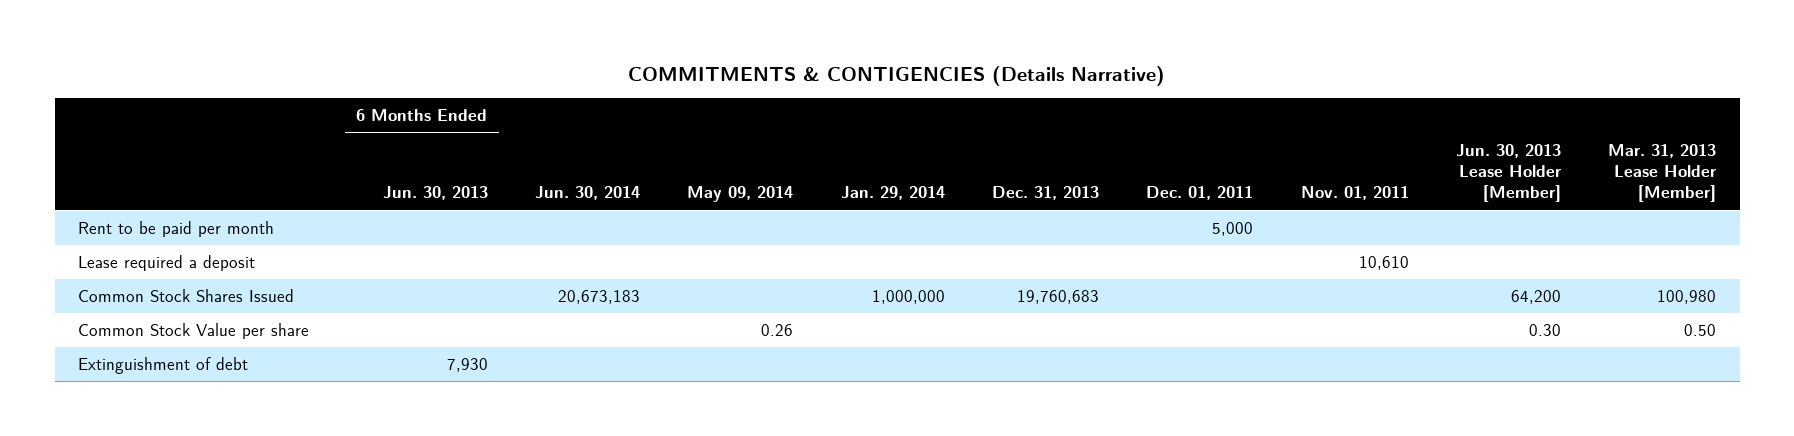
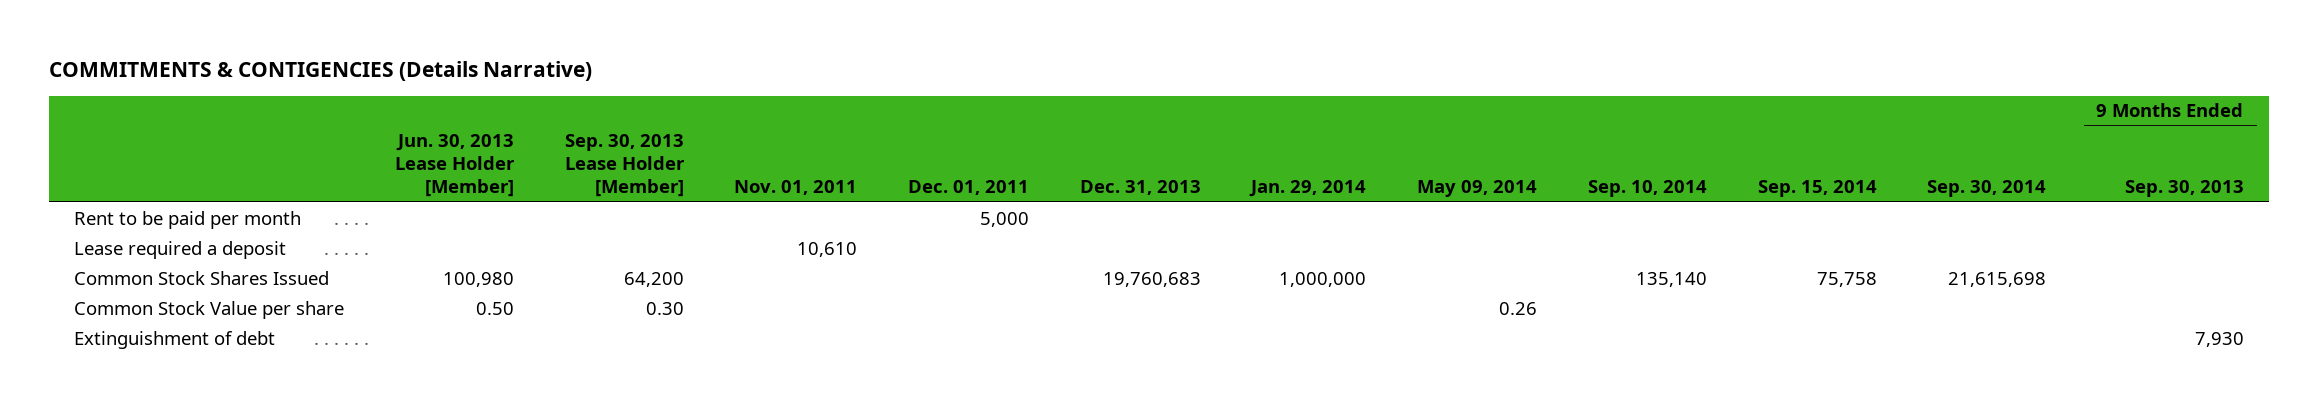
- | 6 Months Ended Jun. 30, 2013 | Jun. 30, 2014 | May 09, 2014 | Jan. 29, 2014 | Dec. 31, 2013 | Dec. 01, 2011 | Nov. 01, 2011 | Jun. 30, 2013 Lease Holder [Member] | Mar. 31, 2013 Lease Holder [Member]
+ | Jun. 30, 2013 Lease Holder [Member] | Sep. 30, 2013 Lease Holder [Member] | Nov. 01, 2011 | Dec. 01, 2011 | Dec. 31, 2013 | Jan. 29, 2014 | May 09, 2014 | Sep. 10, 2014 | Sep. 15, 2014 | Sep. 30, 2014 | 9 Months Ended Sep. 30, 2013
- Common Stock Shares Issued | | 20,673,183 | | 1,000,000 | 19,760,683 | | | 64,200 | 100,980
- Common Stock Value per share | | | 0.26 | | | | | 0.30 | 0.50
+ Common Stock Shares Issued | 100,980 | 64,200 | | | 19,760,683 | 1,000,000 | | 135,140 | 75,758 | 21,615,698 |
+ Common Stock Value per share | 0.50 | 0.30 | | | | | 0.26 | | | |

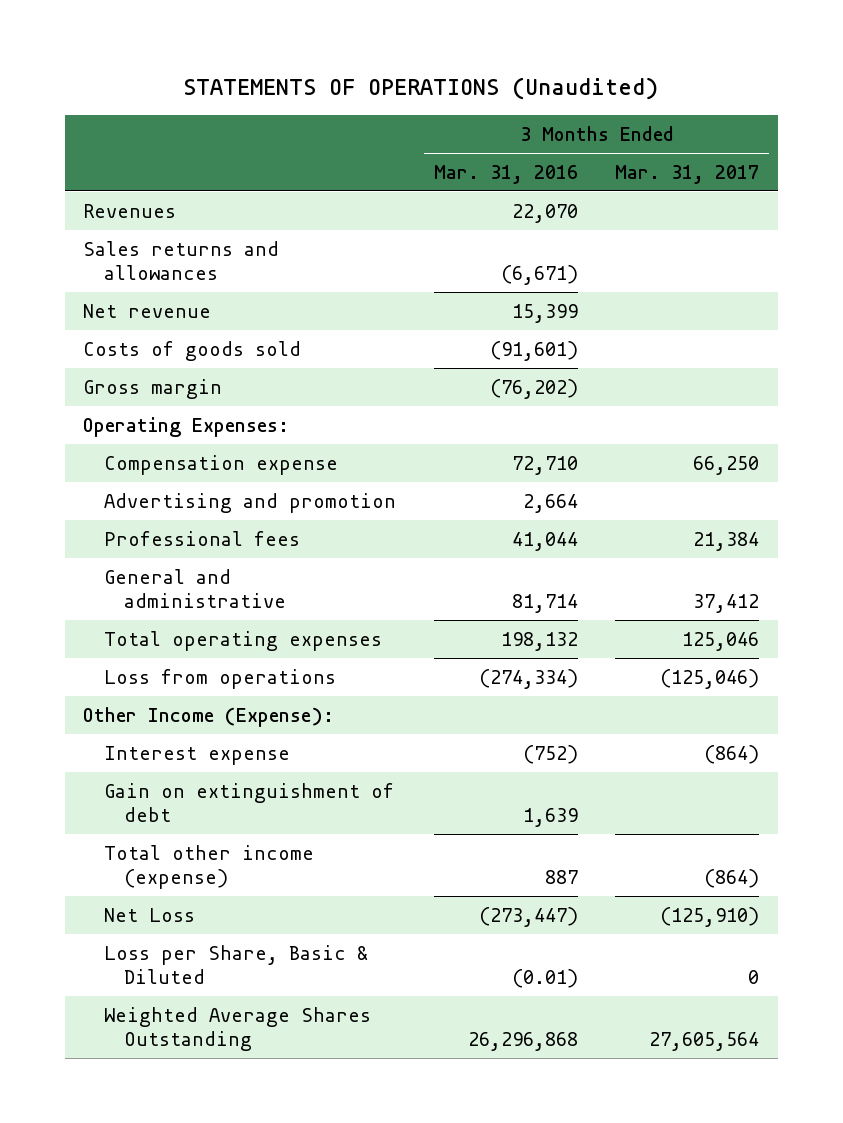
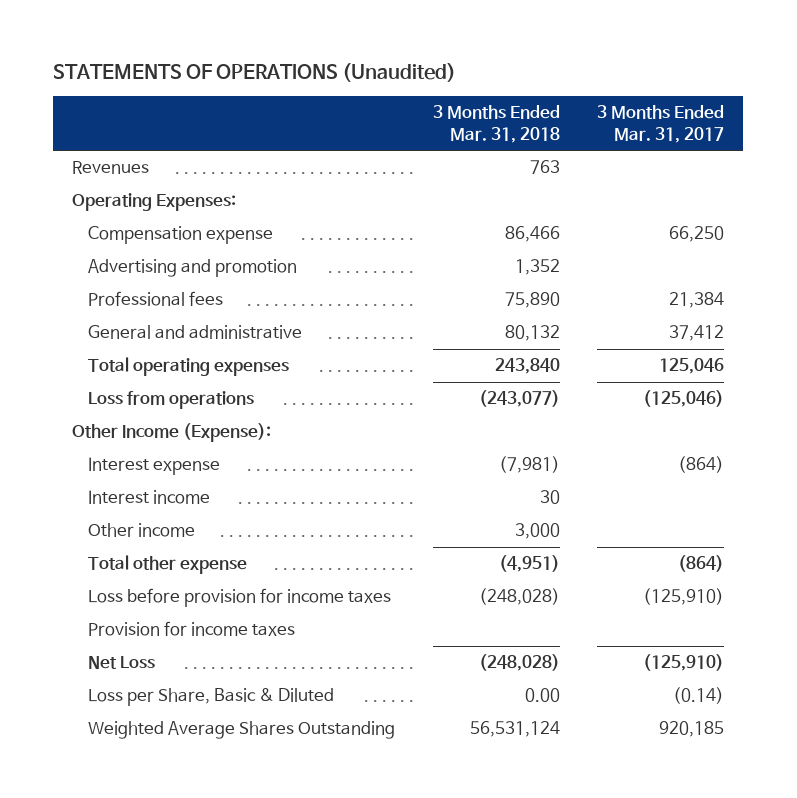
- | 3 Months Ended Mar. 31, 2016 | 3 Months Ended Mar. 31, 2017
+ | 3 Months Ended Mar. 31, 2018 | 3 Months Ended Mar. 31, 2017
- Sales returns and allowances | (6,671) |
- Net revenue | 15,399 |
- Costs of goods sold | (91,601) |
- Gross margin | (76,202) |
- Gain on extinguishment of debt | 1,639 |
- Total other income (expense) | 887 | (864)
+ Interest income | 30 |
+ Other income | 3,000 |
+ Total other expense | (4,951) | (864)
+ Loss before provision for income taxes | (248,028) | (125,910)
+ Provision for income taxes
- Loss per Share, Basic & Diluted | (0.01) | 0
- Weighted Average Shares Outstanding | 26,296,868 | 27,605,564
+ Loss per Share, Basic & Diluted | 0.00 | (0.14)
+ Weighted Average Shares Outstanding | 56,531,124 | 920,185

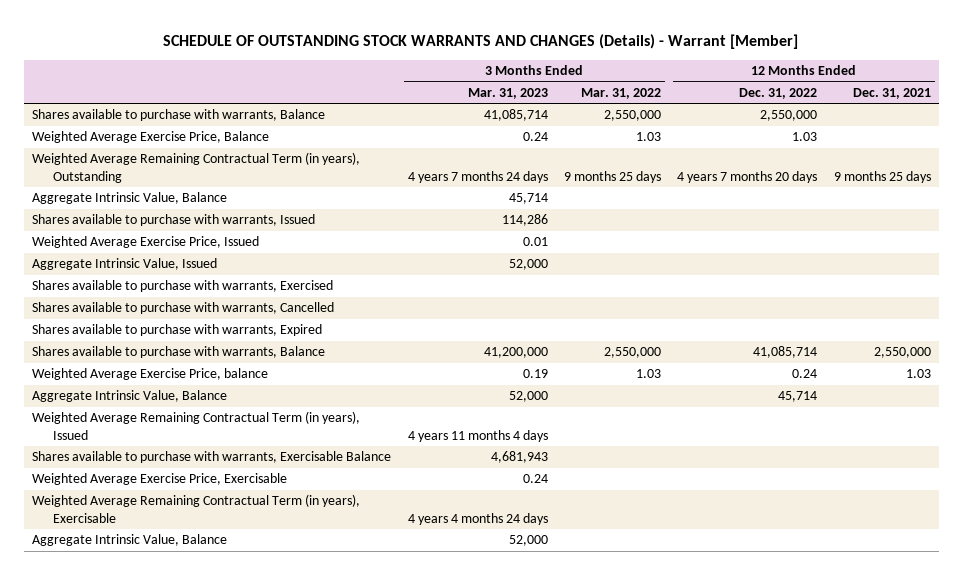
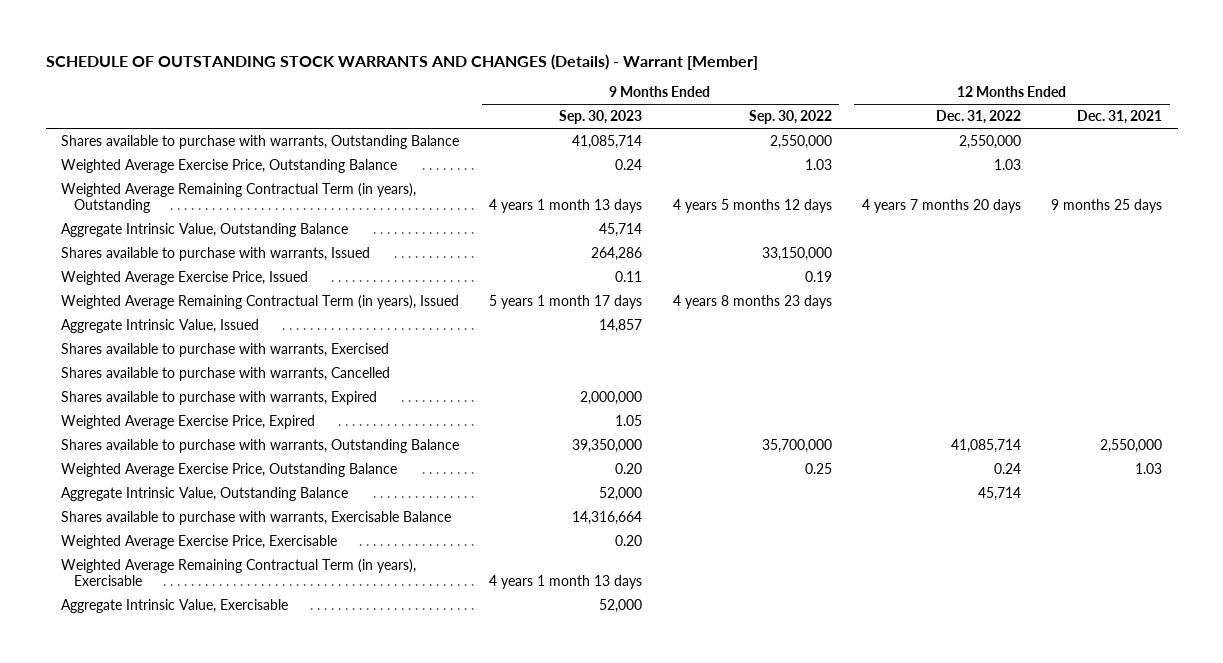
- | 3 Months Ended Mar. 31, 2023 | 3 Months Ended Mar. 31, 2022 | 12 Months Ended Dec. 31, 2022 | 12 Months Ended Dec. 31, 2021
+ | 9 Months Ended Sep. 30, 2023 | 9 Months Ended Sep. 30, 2022 | 12 Months Ended Dec. 31, 2022 | 12 Months Ended Dec. 31, 2021
- Shares available to purchase with warrants, Balance | 41,085,714 | 2,550,000 | 2,550,000 |
- Weighted Average Exercise Price, Balance | 0.24 | 1.03 | 1.03 |
+ Shares available to purchase with warrants, Outstanding Balance | 41,085,714 | 2,550,000 | 2,550,000 |
+ Weighted Average Exercise Price, Outstanding Balance | 0.24 | 1.03 | 1.03 |
- Aggregate Intrinsic Value, Balance | 45,714 | | |
+ Aggregate Intrinsic Value, Outstanding Balance | 45,714 | | |
moved up: Weighted Average Remaining Contractual Term (in years), Issued | 5 years 1 month 17 days | 4 years 8 months 23 days | |
- Shares available to purchase with warrants, Balance | 41,200,000 | 2,550,000 | 41,085,714 | 2,550,000
- Weighted Average Exercise Price, balance | 0.19 | 1.03 | 0.24 | 1.03
- Aggregate Intrinsic Value, Balance | 52,000 | | 45,714 |
+ Weighted Average Exercise Price, Expired | 1.05 | | |
+ Shares available to purchase with warrants, Outstanding Balance | 39,350,000 | 35,700,000 | 41,085,714 | 2,550,000
+ Weighted Average Exercise Price, Outstanding Balance | 0.20 | 0.25 | 0.24 | 1.03
+ Aggregate Intrinsic Value, Outstanding Balance | 52,000 | | 45,714 |
- Aggregate Intrinsic Value, Balance | 52,000 | | |
+ Aggregate Intrinsic Value, Exercisable | 52,000 | | |

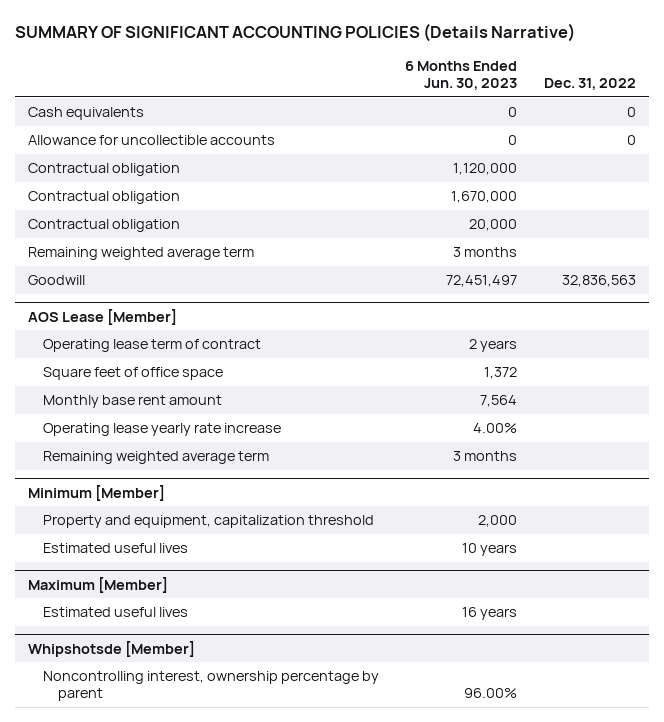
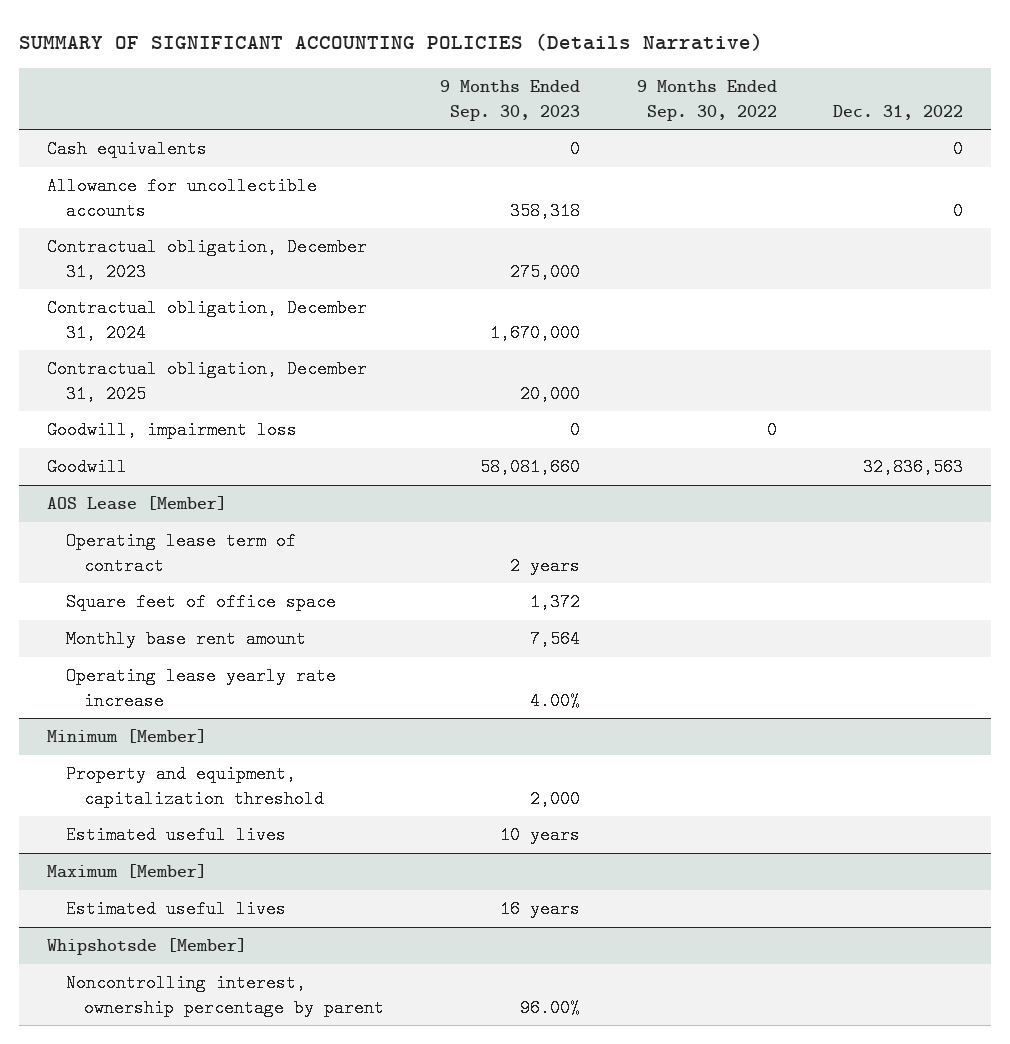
- | 6 Months Ended Jun. 30, 2023 | Dec. 31, 2022
+ | 9 Months Ended Sep. 30, 2023 | 9 Months Ended Sep. 30, 2022 | Dec. 31, 2022
- Contractual obligation | 1,120,000 |
- Contractual obligation | 1,670,000 |
- Contractual obligation | 20,000 |
- Remaining weighted average term | 3 months |
+ Contractual obligation, December 31, 2023 | 275,000 | |
+ Contractual obligation, December 31, 2024 | 1,670,000 | |
+ Contractual obligation, December 31, 2025 | 20,000 | |
+ Goodwill, impairment loss | 0 | 0 |
@ AOS Lease [Member]
- Remaining weighted average term | 3 months |

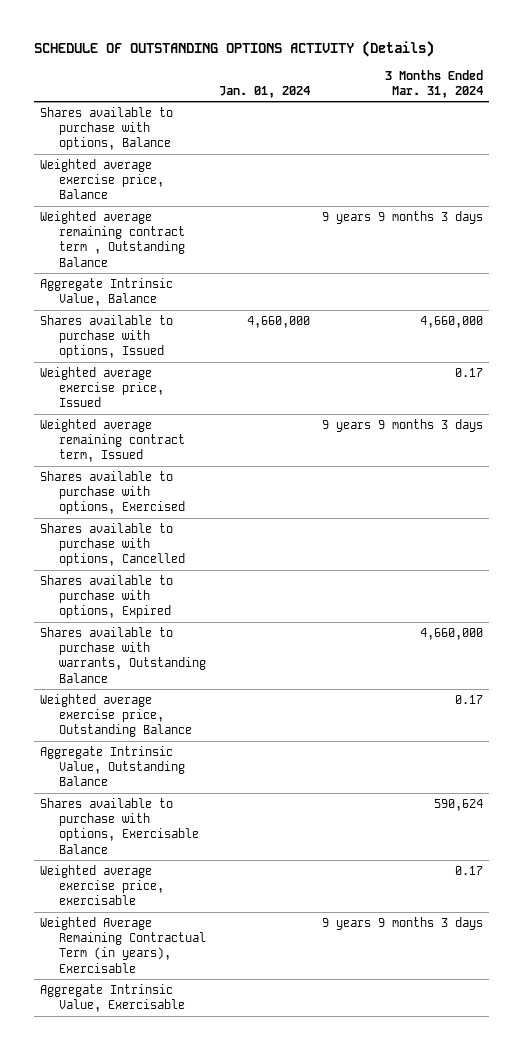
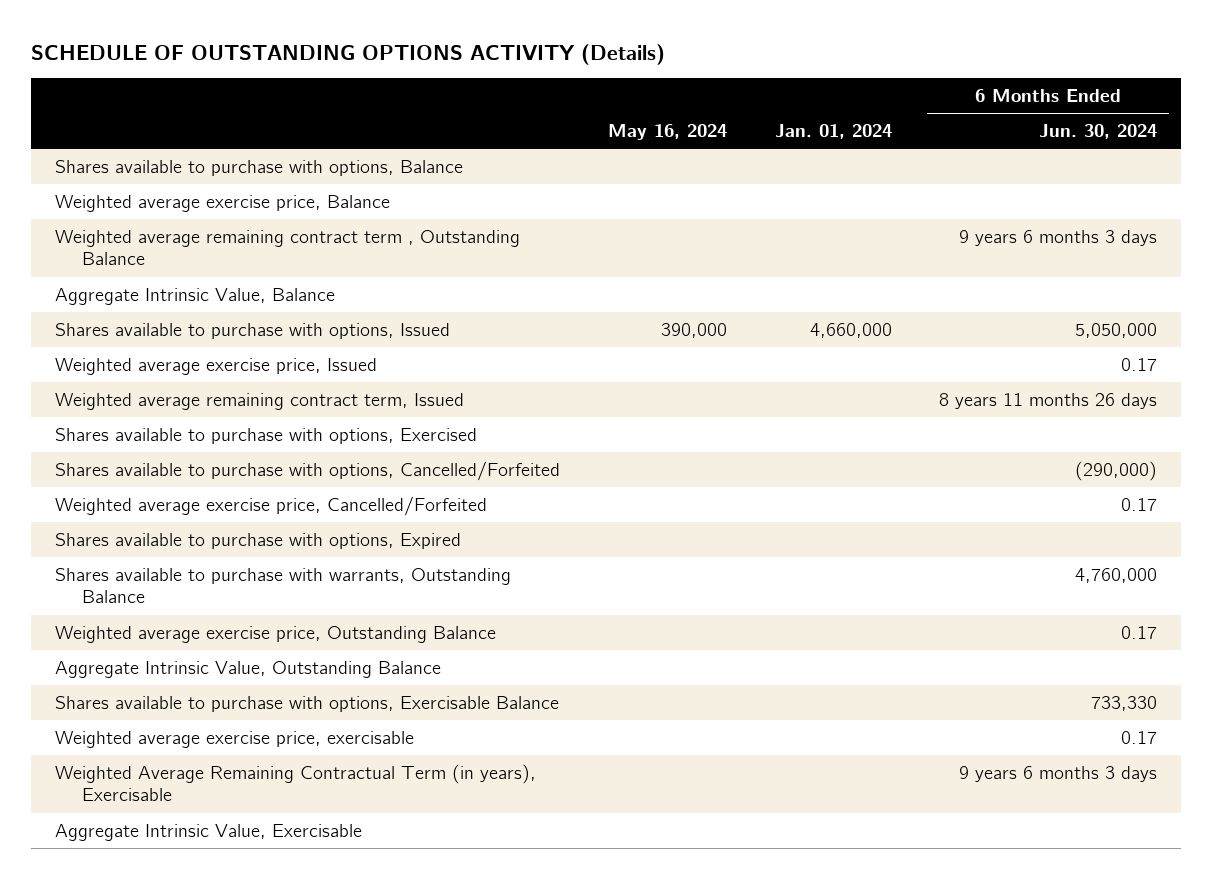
- | Jan. 01, 2024 | 3 Months Ended Mar. 31, 2024
+ | May 16, 2024 | Jan. 01, 2024 | 6 Months Ended Jun. 30, 2024
- Shares available to purchase with options, Cancelled
+ Shares available to purchase with options, Cancelled/Forfeited | | | (290,000)
+ Weighted average exercise price, Cancelled/Forfeited | | | 0.17

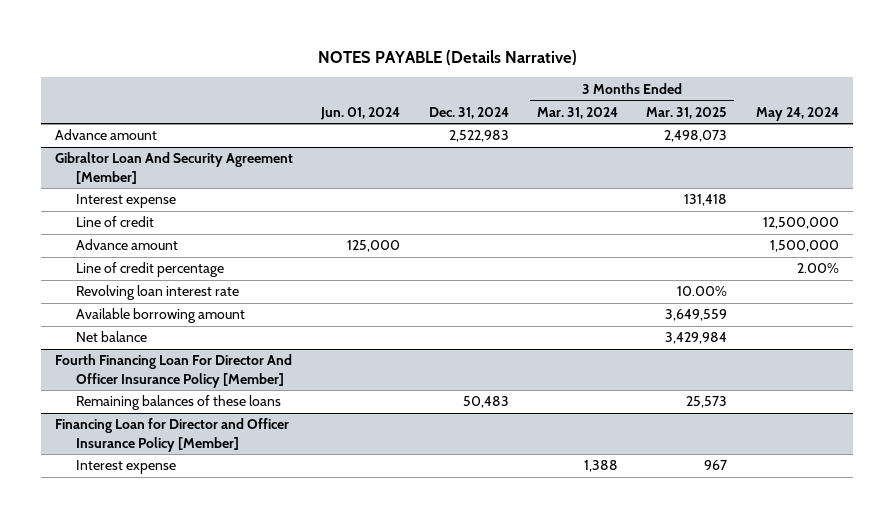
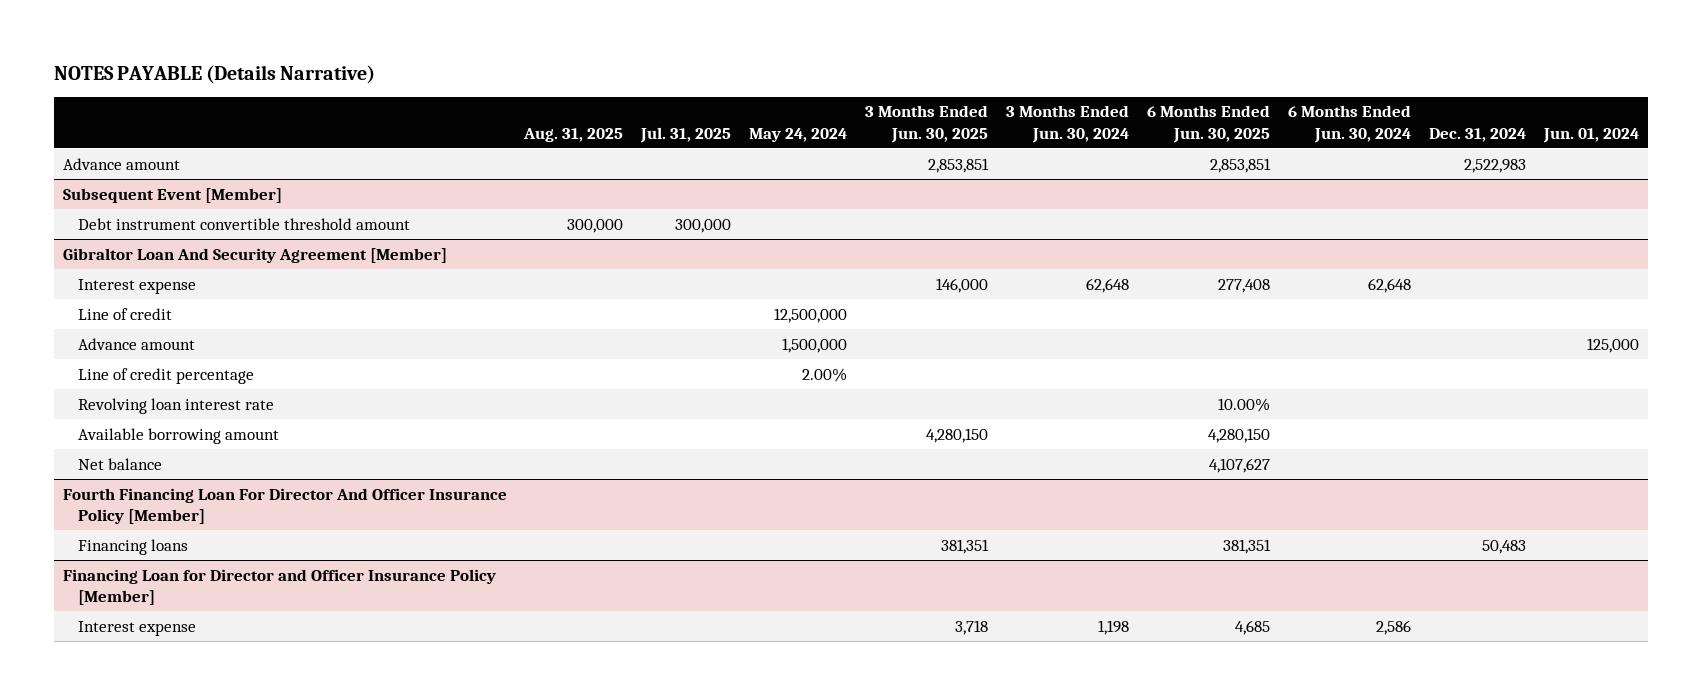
- | Jun. 01, 2024 | Dec. 31, 2024 | 3 Months Ended Mar. 31, 2024 | 3 Months Ended Mar. 31, 2025 | May 24, 2024
+ | Aug. 31, 2025 | Jul. 31, 2025 | May 24, 2024 | 3 Months Ended Jun. 30, 2025 | 3 Months Ended Jun. 30, 2024 | 6 Months Ended Jun. 30, 2025 | 6 Months Ended Jun. 30, 2024 | Dec. 31, 2024 | Jun. 01, 2024
+ Subsequent Event [Member]
+ Debt instrument convertible threshold amount | 300,000 | 300,000 | | | | | | |
@ Fourth Financing Loan For Director And Officer Insurance Policy [Member]
- Remaining balances of these loans | | 50,483 | | 25,573 |
+ Financing loans | | | | 381,351 | | 381,351 | | 50,483 |

